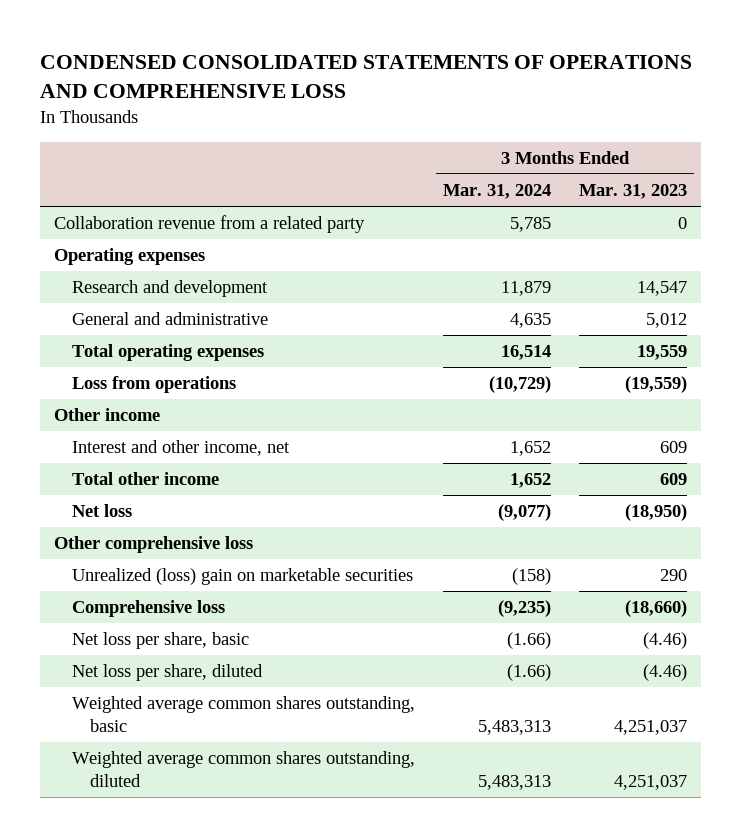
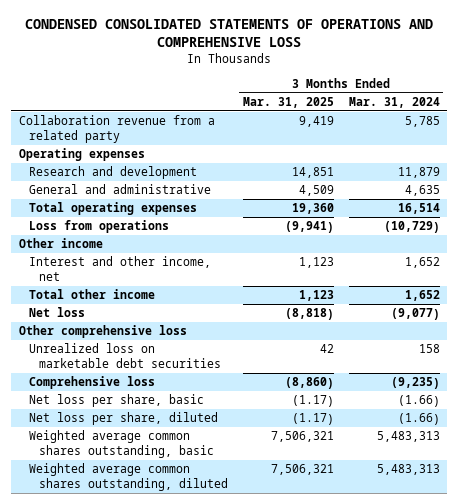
- | 3 Months Ended Mar. 31, 2024 | 3 Months Ended Mar. 31, 2023
+ | 3 Months Ended Mar. 31, 2025 | 3 Months Ended Mar. 31, 2024
- Unrealized (loss) gain on marketable securities | (158) | 290
+ Unrealized loss on marketable debt securities | 42 | 158

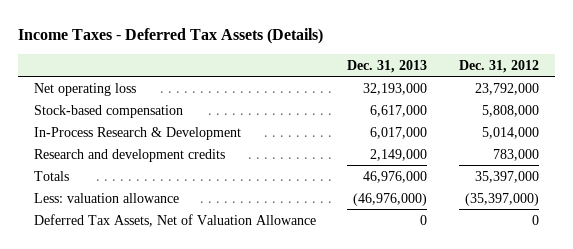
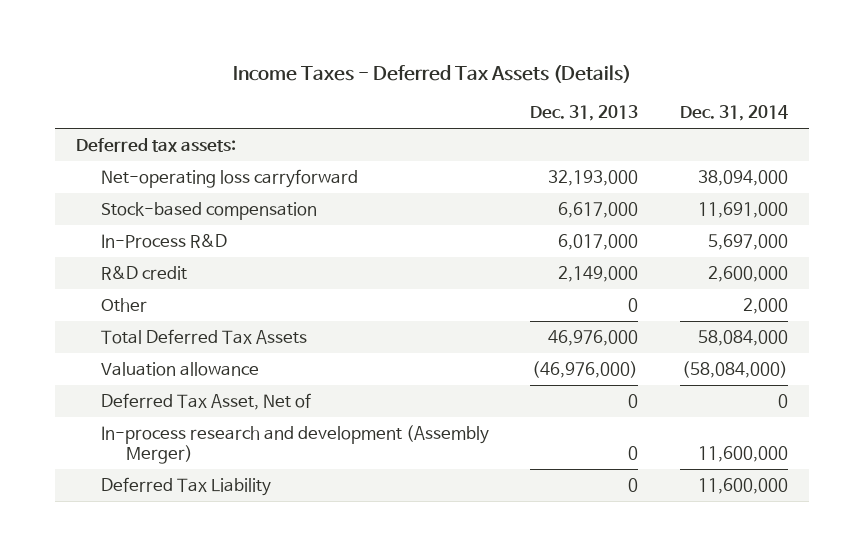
- | Dec. 31, 2013 | Dec. 31, 2012
+ | Dec. 31, 2013 | Dec. 31, 2014
- Net operating loss | 32,193,000 | 23,792,000
+ Deferred tax assets:
+ Net-operating loss carryforward | 32,193,000 | 38,094,000
- In-Process Research & Development | 6,017,000 | 5,014,000
- Research and development credits | 2,149,000 | 783,000
- Totals | 46,976,000 | 35,397,000
- Less: valuation allowance | (46,976,000) | (35,397,000)
- Deferred Tax Assets, Net of Valuation Allowance | 0 | 0
+ In-Process R&D | 6,017,000 | 5,697,000
+ R&D credit | 2,149,000 | 2,600,000
+ Other | 0 | 2,000
+ Total Deferred Tax Assets | 46,976,000 | 58,084,000
+ Valuation allowance | (46,976,000) | (58,084,000)
+ Deferred Tax Asset, Net of | 0 | 0
+ In-process research and development (Assembly Merger) | 0 | 11,600,000
+ Deferred Tax Liability | 0 | 11,600,000

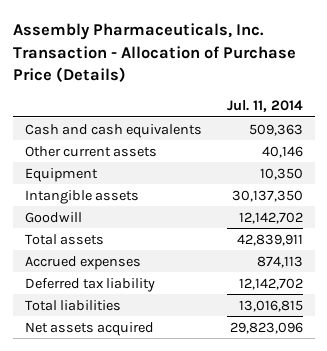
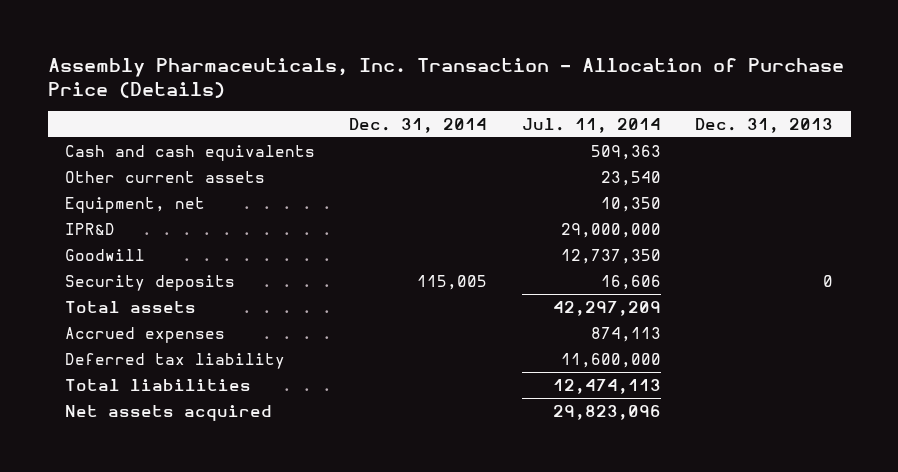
- | Jul. 11, 2014
+ | Dec. 31, 2014 | Jul. 11, 2014 | Dec. 31, 2013
- Other current assets | 40,146
- Equipment | 10,350
- Intangible assets | 30,137,350
- Goodwill | 12,142,702
- Total assets | 42,839,911
+ Other current assets | | 23,540 |
+ Equipment, net | | 10,350 |
+ IPR&D | | 29,000,000 |
+ Goodwill | | 12,737,350 |
+ Security deposits | 115,005 | 16,606 | 0
+ Total assets | | 42,297,209 |
- Deferred tax liability | 12,142,702
- Total liabilities | 13,016,815
+ Deferred tax liability | | 11,600,000 |
+ Total liabilities | | 12,474,113 |

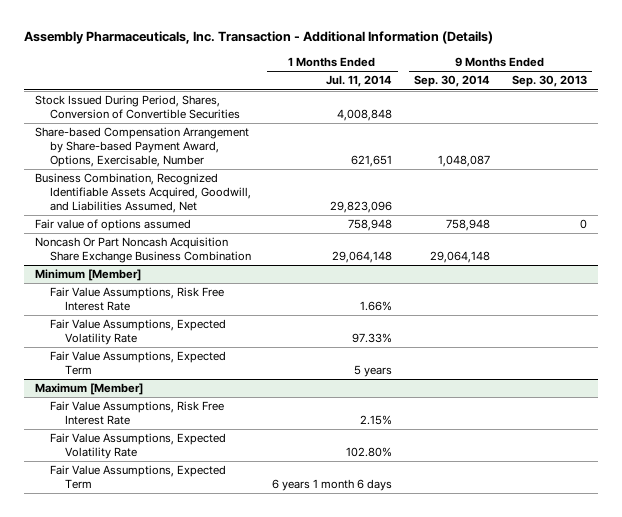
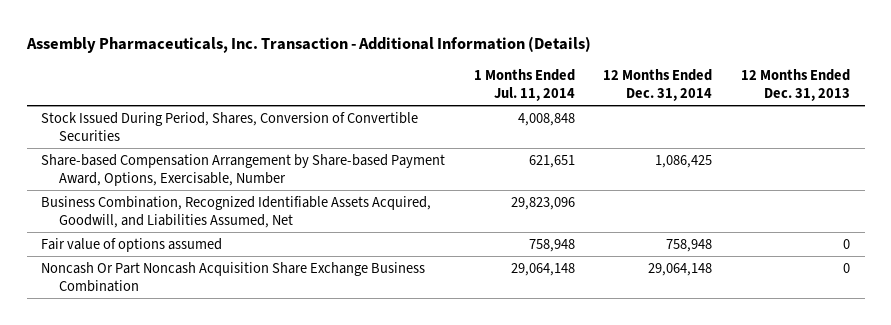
- | 1 Months Ended Jul. 11, 2014 | 9 Months Ended Sep. 30, 2014 | 9 Months Ended Sep. 30, 2013
+ | 1 Months Ended Jul. 11, 2014 | 12 Months Ended Dec. 31, 2014 | 12 Months Ended Dec. 31, 2013
- Minimum [Member]
- Fair Value Assumptions, Risk Free Interest Rate | 1.66% | |
- Fair Value Assumptions, Expected Volatility Rate | 97.33% | |
- Fair Value Assumptions, Expected Term | 5 years | |
- Maximum [Member]
- Fair Value Assumptions, Risk Free Interest Rate | 2.15% | |
- Fair Value Assumptions, Expected Volatility Rate | 102.80% | |
- Fair Value Assumptions, Expected Term | 6 years 1 month 6 days | |

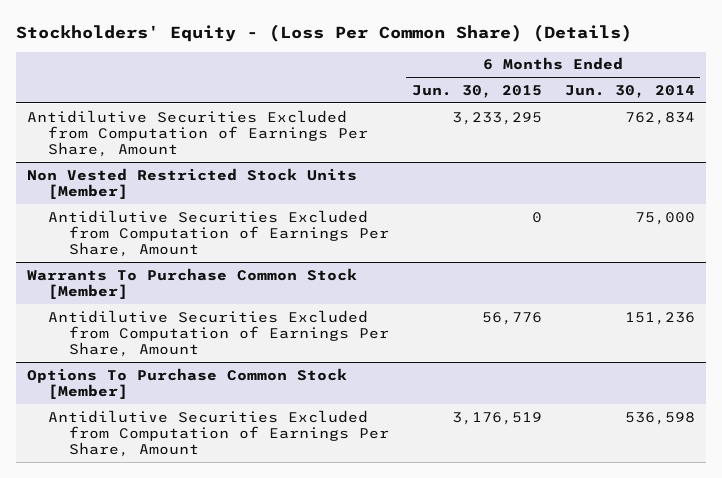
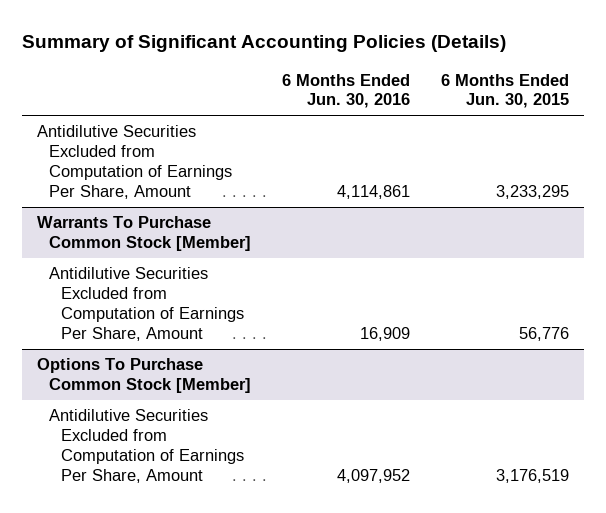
- Stockholders' Equity - (Loss Per Common Share) (Details)
+ Summary of Significant Accounting Policies (Details)
- | 6 Months Ended Jun. 30, 2015 | 6 Months Ended Jun. 30, 2014
+ | 6 Months Ended Jun. 30, 2016 | 6 Months Ended Jun. 30, 2015
- Non Vested Restricted Stock Units [Member]
- Antidilutive Securities Excluded from Computation of Earnings Per Share, Amount | 0 | 75,000

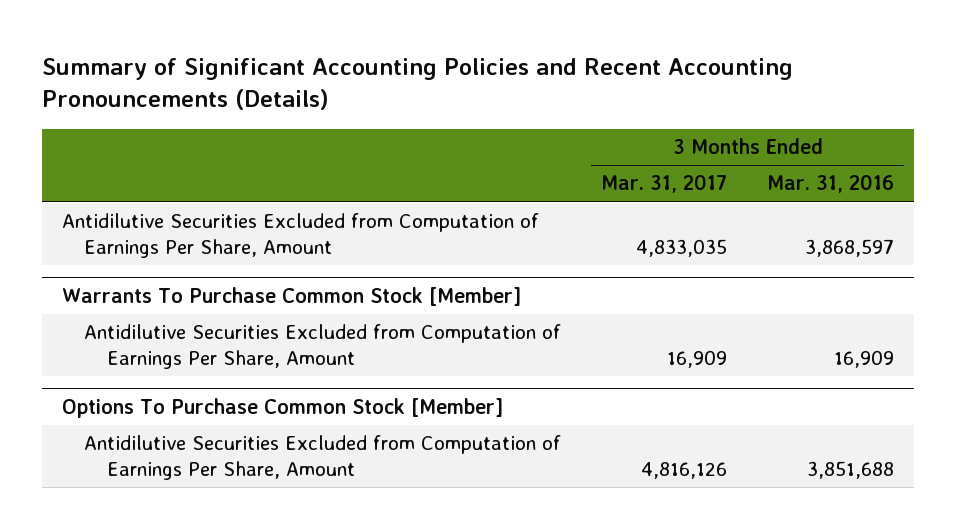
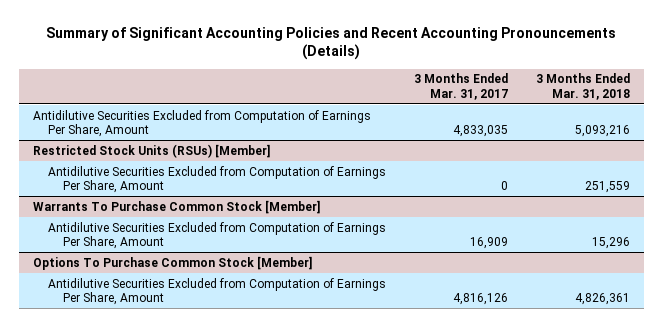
- | 3 Months Ended Mar. 31, 2017 | 3 Months Ended Mar. 31, 2016
+ | 3 Months Ended Mar. 31, 2017 | 3 Months Ended Mar. 31, 2018
+ Restricted Stock Units (RSUs) [Member]
+ Antidilutive Securities Excluded from Computation of Earnings Per Share, Amount | 0 | 251,559

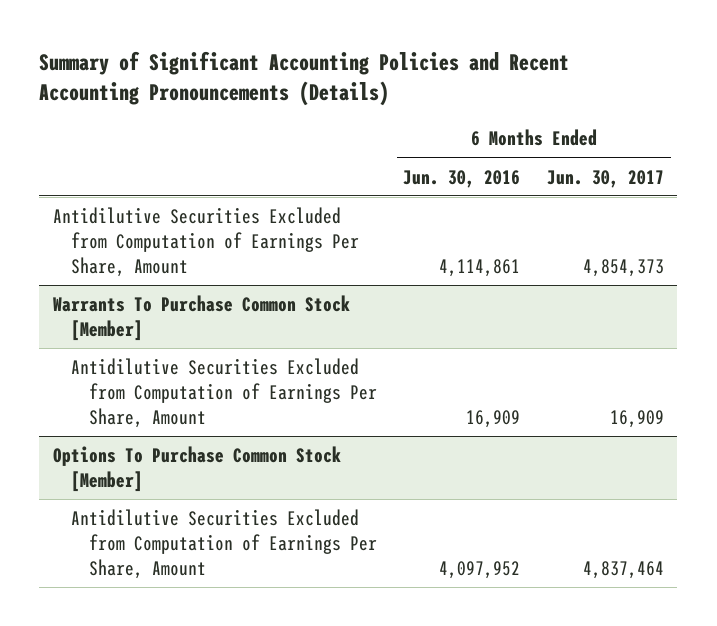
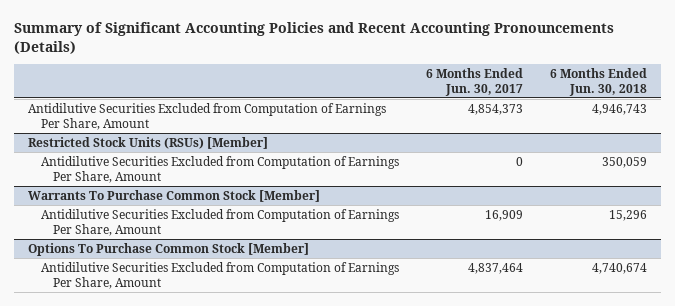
- | 6 Months Ended Jun. 30, 2016 | 6 Months Ended Jun. 30, 2017
+ | 6 Months Ended Jun. 30, 2017 | 6 Months Ended Jun. 30, 2018
+ Restricted Stock Units (RSUs) [Member]
+ Antidilutive Securities Excluded from Computation of Earnings Per Share, Amount | 0 | 350,059

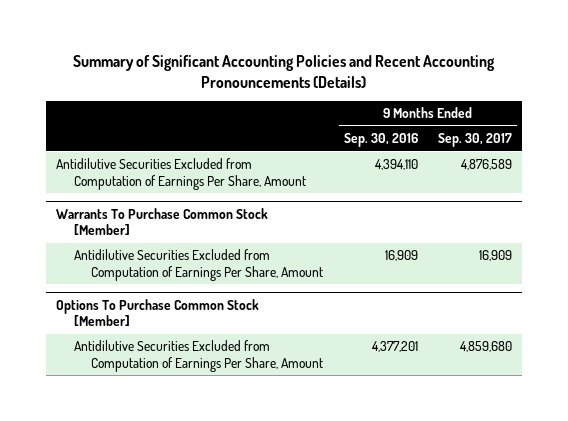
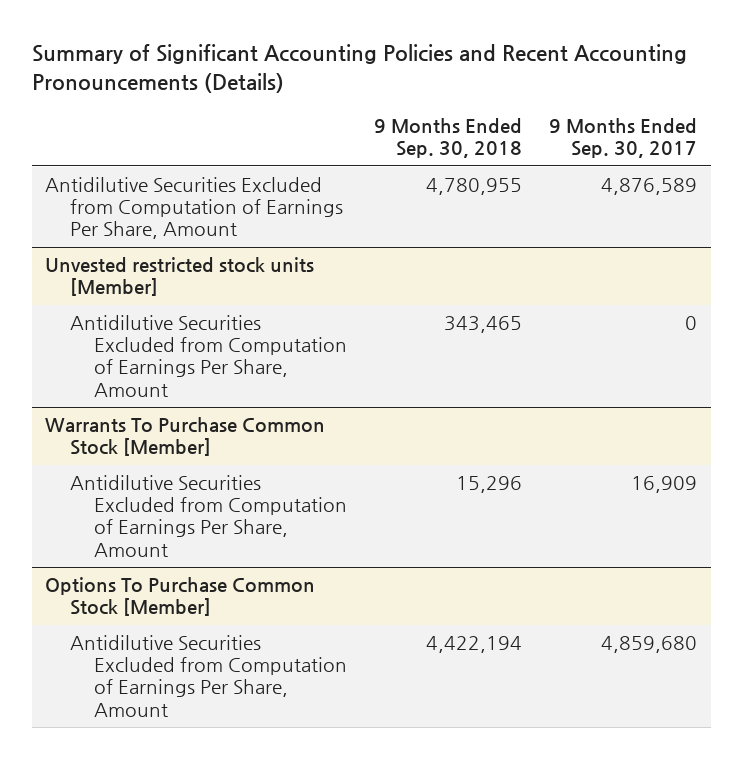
- | 9 Months Ended Sep. 30, 2016 | 9 Months Ended Sep. 30, 2017
+ | 9 Months Ended Sep. 30, 2018 | 9 Months Ended Sep. 30, 2017
+ Unvested restricted stock units [Member]
+ Antidilutive Securities Excluded from Computation of Earnings Per Share, Amount | 343,465 | 0

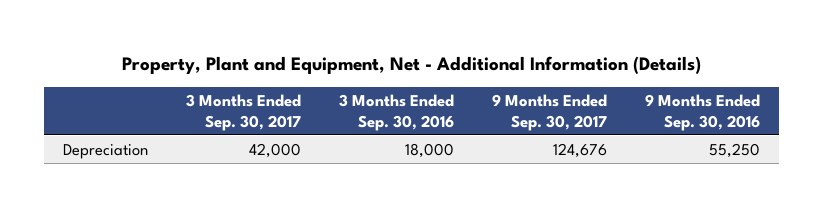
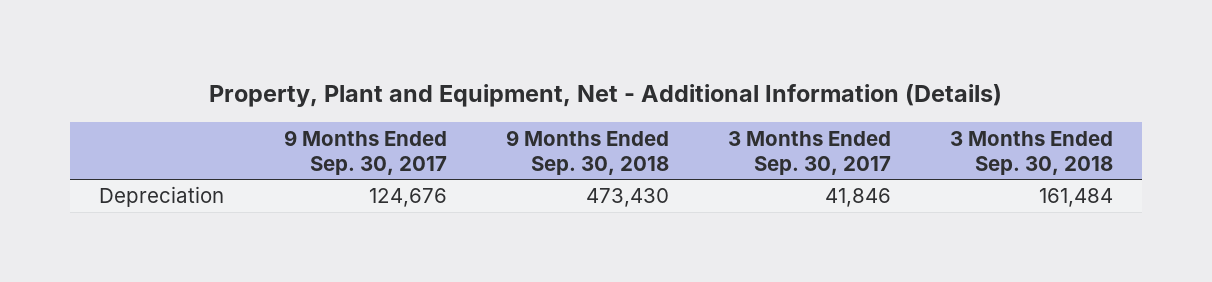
- | 3 Months Ended Sep. 30, 2017 | 3 Months Ended Sep. 30, 2016 | 9 Months Ended Sep. 30, 2017 | 9 Months Ended Sep. 30, 2016
+ | 9 Months Ended Sep. 30, 2017 | 9 Months Ended Sep. 30, 2018 | 3 Months Ended Sep. 30, 2017 | 3 Months Ended Sep. 30, 2018
- Depreciation | 42,000 | 18,000 | 124,676 | 55,250
+ Depreciation | 124,676 | 473,430 | 41,846 | 161,484

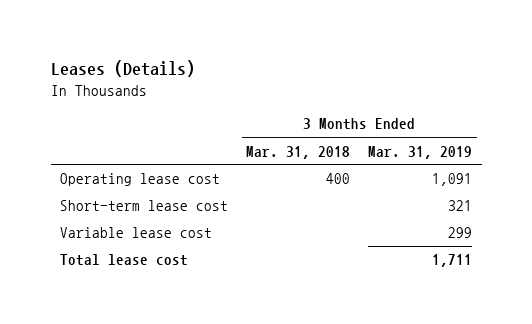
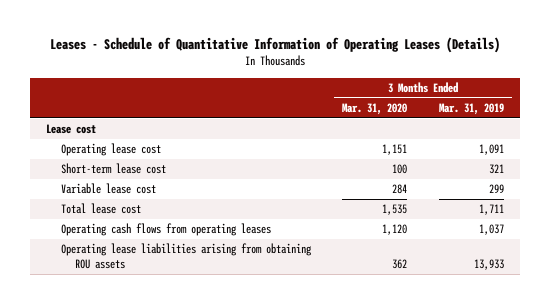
- Leases (Details)
+ Leases - Schedule of Quantitative Information of Operating Leases (Details)
- | 3 Months Ended Mar. 31, 2018 | 3 Months Ended Mar. 31, 2019
+ | 3 Months Ended Mar. 31, 2020 | 3 Months Ended Mar. 31, 2019
+ Lease cost
+ Operating cash flows from operating leases | 1,120 | 1,037
+ Operating lease liabilities arising from obtaining ROU assets | 362 | 13,933

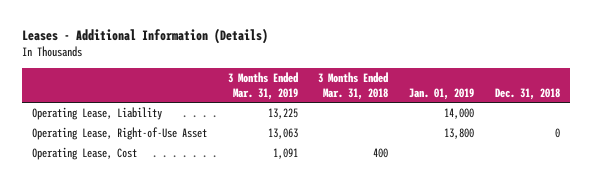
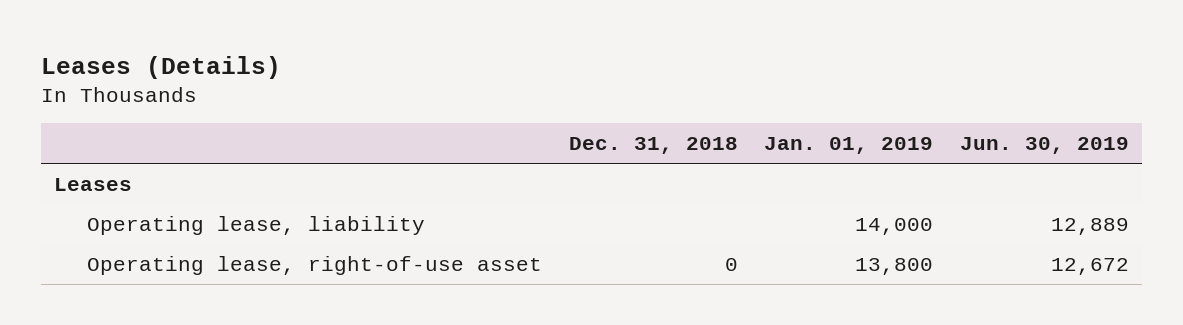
- Leases - Additional Information (Details)
+ Leases (Details)
- | 3 Months Ended Mar. 31, 2019 | 3 Months Ended Mar. 31, 2018 | Jan. 01, 2019 | Dec. 31, 2018
+ | Dec. 31, 2018 | Jan. 01, 2019 | Jun. 30, 2019
- Operating Lease, Liability | 13,225 | | 14,000 |
- Operating Lease, Right-of-Use Asset | 13,063 | | 13,800 | 0
- Operating Lease, Cost | 1,091 | 400 | |
+ Leases
+ Operating lease, liability | | 14,000 | 12,889
+ Operating lease, right-of-use asset | 0 | 13,800 | 12,672

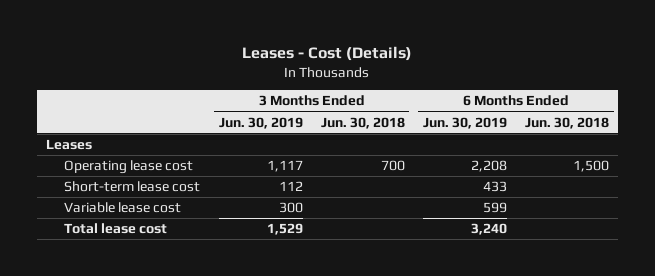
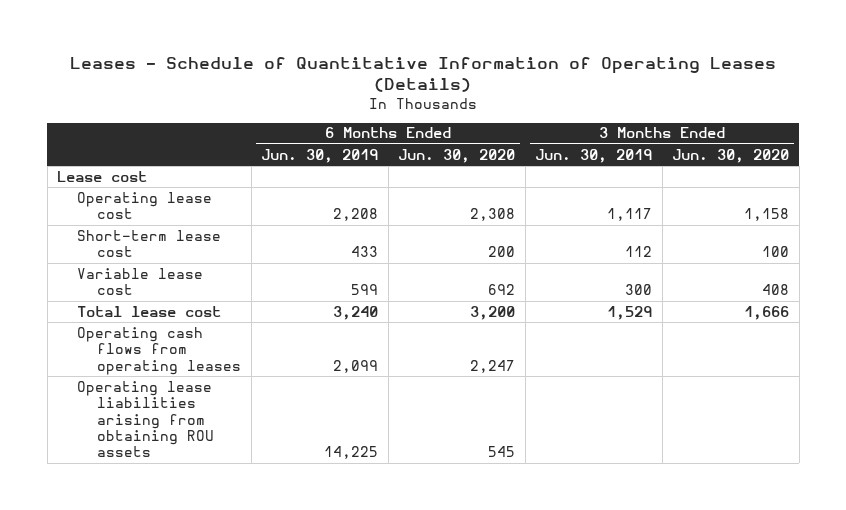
- Leases - Cost (Details)
+ Leases - Schedule of Quantitative Information of Operating Leases (Details)
- | 3 Months Ended Jun. 30, 2019 | 3 Months Ended Jun. 30, 2018 | 6 Months Ended Jun. 30, 2019 | 6 Months Ended Jun. 30, 2018
+ | 6 Months Ended Jun. 30, 2019 | 6 Months Ended Jun. 30, 2020 | 3 Months Ended Jun. 30, 2019 | 3 Months Ended Jun. 30, 2020
- Leases
+ Lease cost
+ Operating cash flows from operating leases | 2,099 | 2,247 | |
+ Operating lease liabilities arising from obtaining ROU assets | 14,225 | 545 | |

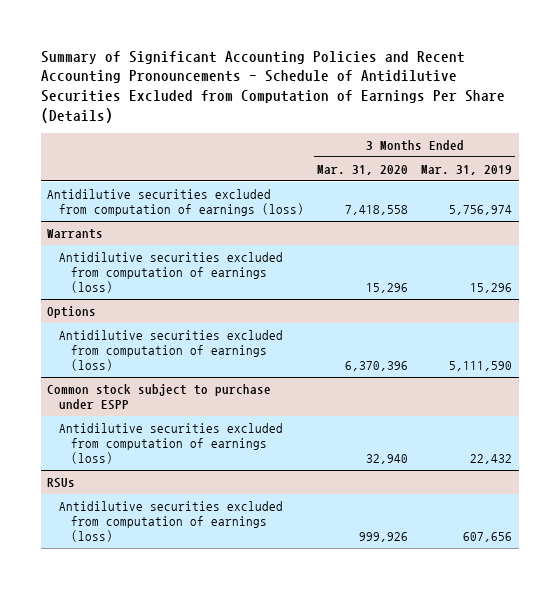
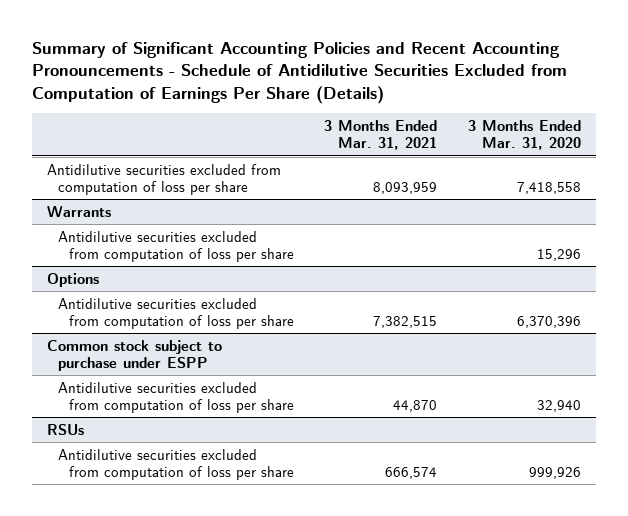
- | 3 Months Ended Mar. 31, 2020 | 3 Months Ended Mar. 31, 2019
+ | 3 Months Ended Mar. 31, 2021 | 3 Months Ended Mar. 31, 2020
- Antidilutive securities excluded from computation of earnings (loss) | 7,418,558 | 5,756,974
+ Antidilutive securities excluded from computation of loss per share | 8,093,959 | 7,418,558
@ Warrants
- Antidilutive securities excluded from computation of earnings (loss) | 15,296 | 15,296
+ Antidilutive securities excluded from computation of loss per share | | 15,296
@ Options
- Antidilutive securities excluded from computation of earnings (loss) | 6,370,396 | 5,111,590
+ Antidilutive securities excluded from computation of loss per share | 7,382,515 | 6,370,396
@ Common stock subject to purchase under ESPP
- Antidilutive securities excluded from computation of earnings (loss) | 32,940 | 22,432
+ Antidilutive securities excluded from computation of loss per share | 44,870 | 32,940
@ RSUs
- Antidilutive securities excluded from computation of earnings (loss) | 999,926 | 607,656
+ Antidilutive securities excluded from computation of loss per share | 666,574 | 999,926

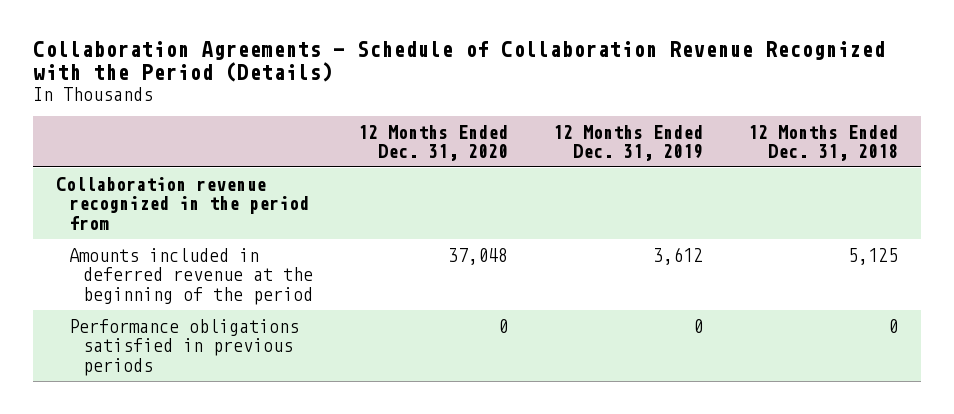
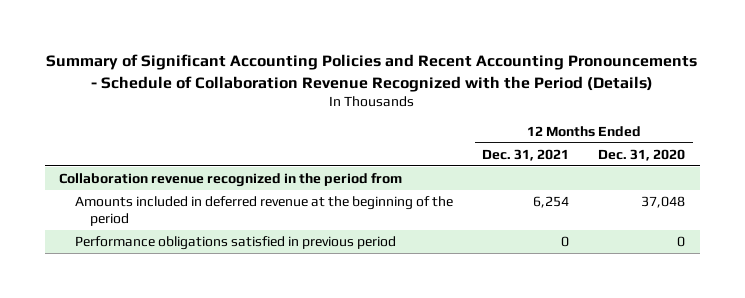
- Collaboration Agreements - Schedule of Collaboration Revenue Recognized with the Period (Details)
+ Summary of Significant Accounting Policies and Recent Accounting Pronouncements - Schedule of Collaboration Revenue Recognized with the Period (Details)
- | 12 Months Ended Dec. 31, 2020 | 12 Months Ended Dec. 31, 2019 | 12 Months Ended Dec. 31, 2018
+ | 12 Months Ended Dec. 31, 2021 | 12 Months Ended Dec. 31, 2020
- Performance obligations satisfied in previous periods | 0 | 0 | 0
+ Performance obligations satisfied in previous period | 0 | 0

